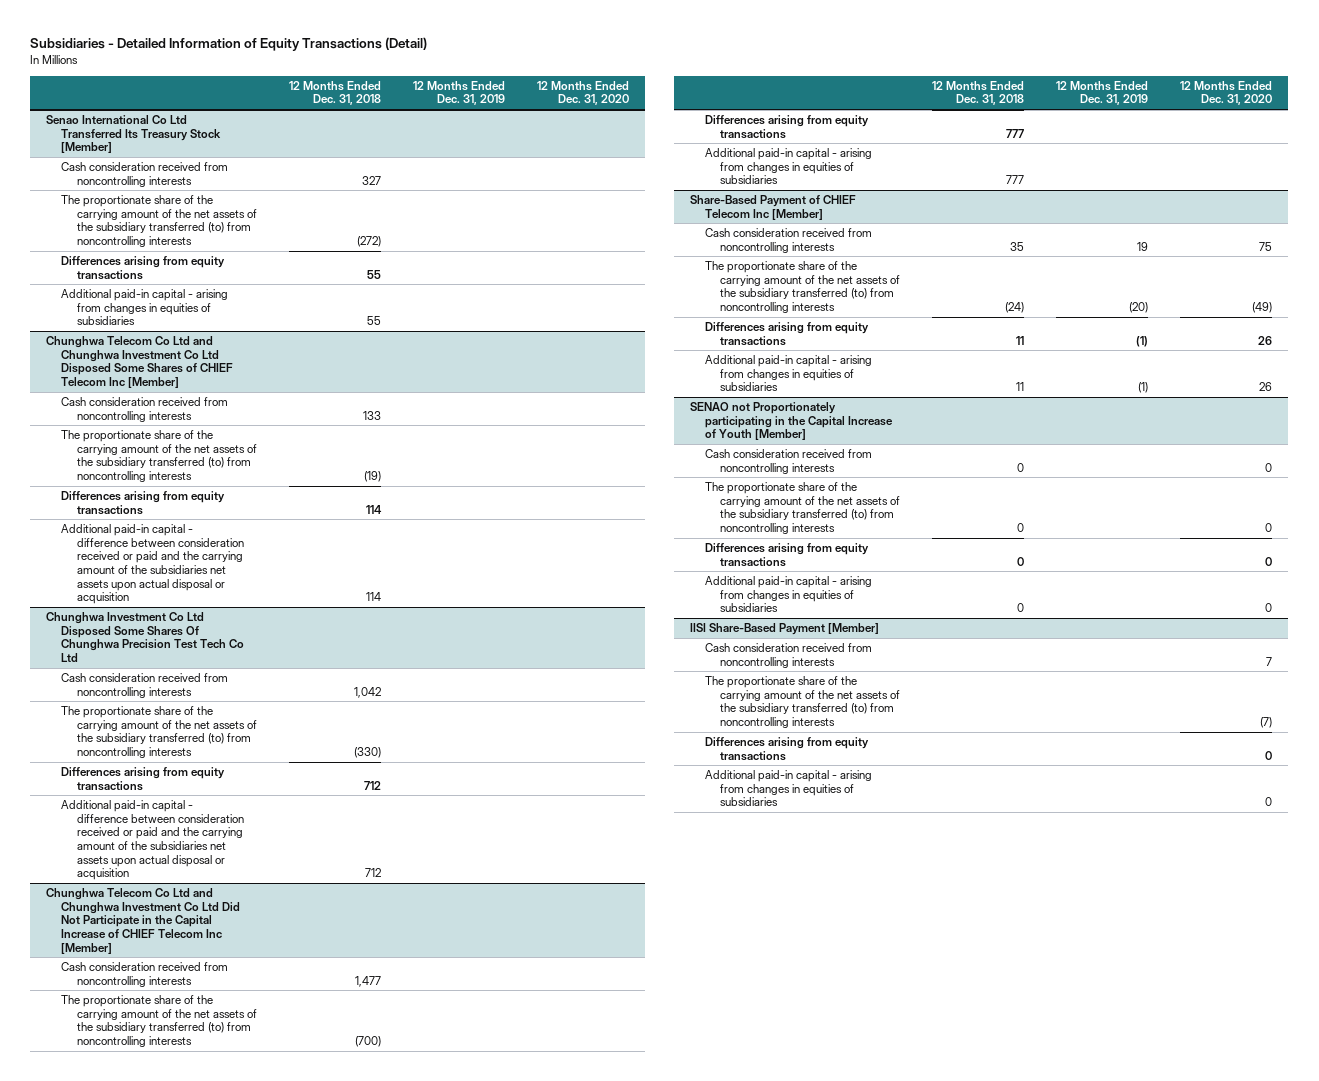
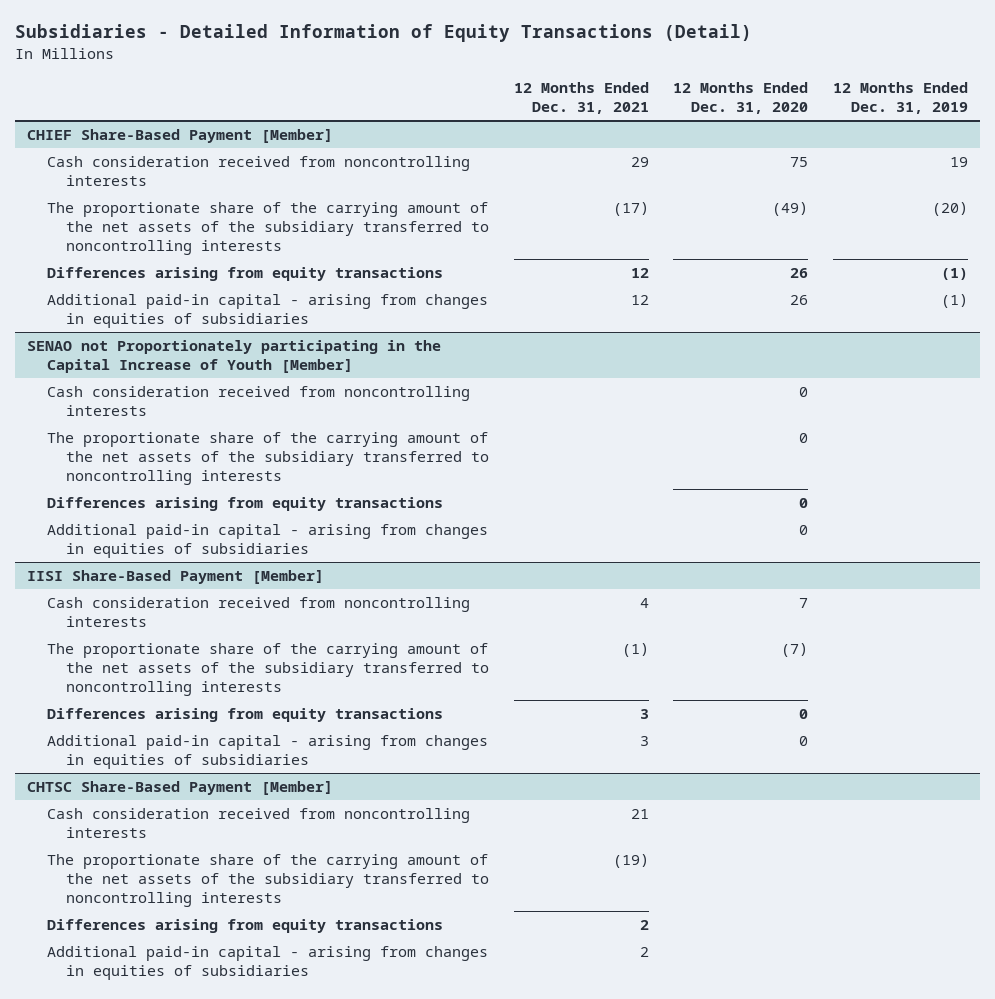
- | 12 Months Ended Dec. 31, 2018 | 12 Months Ended Dec. 31, 2019 | 12 Months Ended Dec. 31, 2020
+ | 12 Months Ended Dec. 31, 2021 | 12 Months Ended Dec. 31, 2020 | 12 Months Ended Dec. 31, 2019
- Senao International Co Ltd Transferred Its Treasury Stock [Member]
- Cash consideration received from noncontrolling interests | 327 | |
- The proportionate share of the carrying amount of the net assets of the subsidiary transferred (to) from noncontrolling interests | (272) | |
- Differences arising from equity transactions | 55 | |
- Additional paid-in capital - arising from changes in equities of subsidiaries | 55 | |
- Chunghwa Telecom Co Ltd and Chunghwa Investment Co Ltd Disposed Some Shares of CHIEF Telecom Inc [Member]
- Cash consideration received from noncontrolling interests | 133 | |
- The proportionate share of the carrying amount of the net assets of the subsidiary transferred (to) from noncontrolling interests | (19) | |
- Differences arising from equity transactions | 114 | |
- Additional paid-in capital - difference between consideration received or paid and the carrying amount of the subsidiaries net assets upon actual disposal or acquisition | 114 | |
- Chunghwa Investment Co Ltd Disposed Some Shares Of Chunghwa Precision Test Tech Co Ltd
- Cash consideration received from noncontrolling interests | 1,042 | |
- The proportionate share of the carrying amount of the net assets of the subsidiary transferred (to) from noncontrolling interests | (330) | |
- Differences arising from equity transactions | 712 | |
- Additional paid-in capital - difference between consideration received or paid and the carrying amount of the subsidiaries net assets upon actual disposal or acquisition | 712 | |
- Chunghwa Telecom Co Ltd and Chunghwa Investment Co Ltd Did Not Participate in the Capital Increase of CHIEF Telecom Inc [Member]
- Cash consideration received from noncontrolling interests | 1,477 | |
- The proportionate share of the carrying amount of the net assets of the subsidiary transferred (to) from noncontrolling interests | (700) | |
- Differences arising from equity transactions | 777 | |
- Additional paid-in capital - arising from changes in equities of subsidiaries | 777 | |
- Share-Based Payment of CHIEF Telecom Inc [Member]
+ CHIEF Share-Based Payment [Member]
- The proportionate share of the carrying amount of the net assets of the subsidiary transferred (to) from noncontrolling interests | (24) | (20) | (49)
+ The proportionate share of the carrying amount of the net assets of the subsidiary transferred to noncontrolling interests | (17) | (49) | (20)
@ SENAO not Proportionately participating in the Capital Increase of Youth [Member]
- The proportionate share of the carrying amount of the net assets of the subsidiary transferred (to) from noncontrolling interests | 0 | | 0
+ The proportionate share of the carrying amount of the net assets of the subsidiary transferred to noncontrolling interests | | 0 |
@ IISI Share-Based Payment [Member]
- The proportionate share of the carrying amount of the net assets of the subsidiary transferred (to) from noncontrolling interests | | | (7)
+ The proportionate share of the carrying amount of the net assets of the subsidiary transferred to noncontrolling interests | (1) | (7) |
+ CHTSC Share-Based Payment [Member]
+ Cash consideration received from noncontrolling interests | 21 | |
+ The proportionate share of the carrying amount of the net assets of the subsidiary transferred to noncontrolling interests | (19) | |
+ Differences arising from equity transactions | 2 | |
+ Additional paid-in capital - arising from changes in equities of subsidiaries | 2 | |

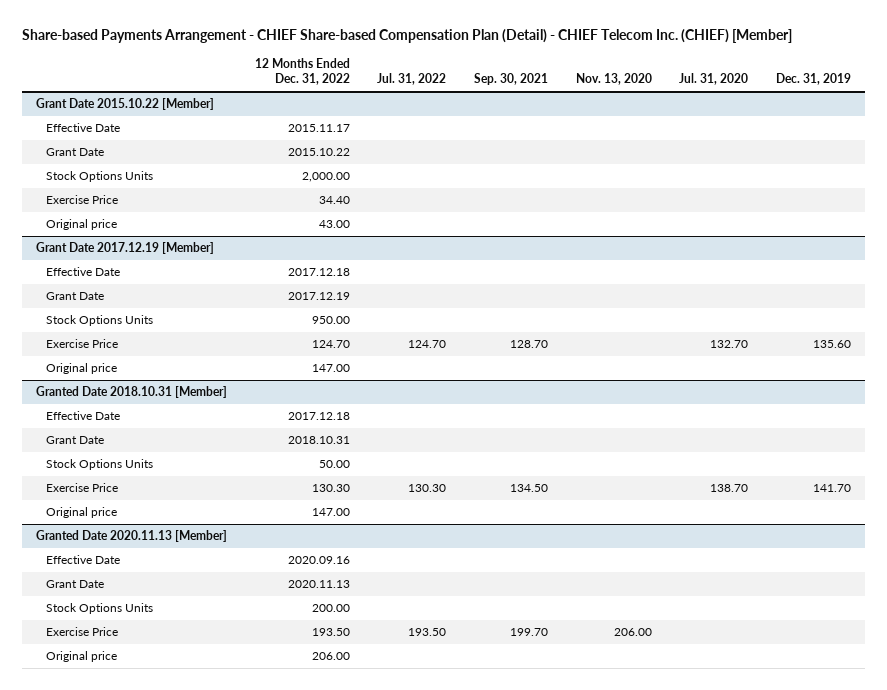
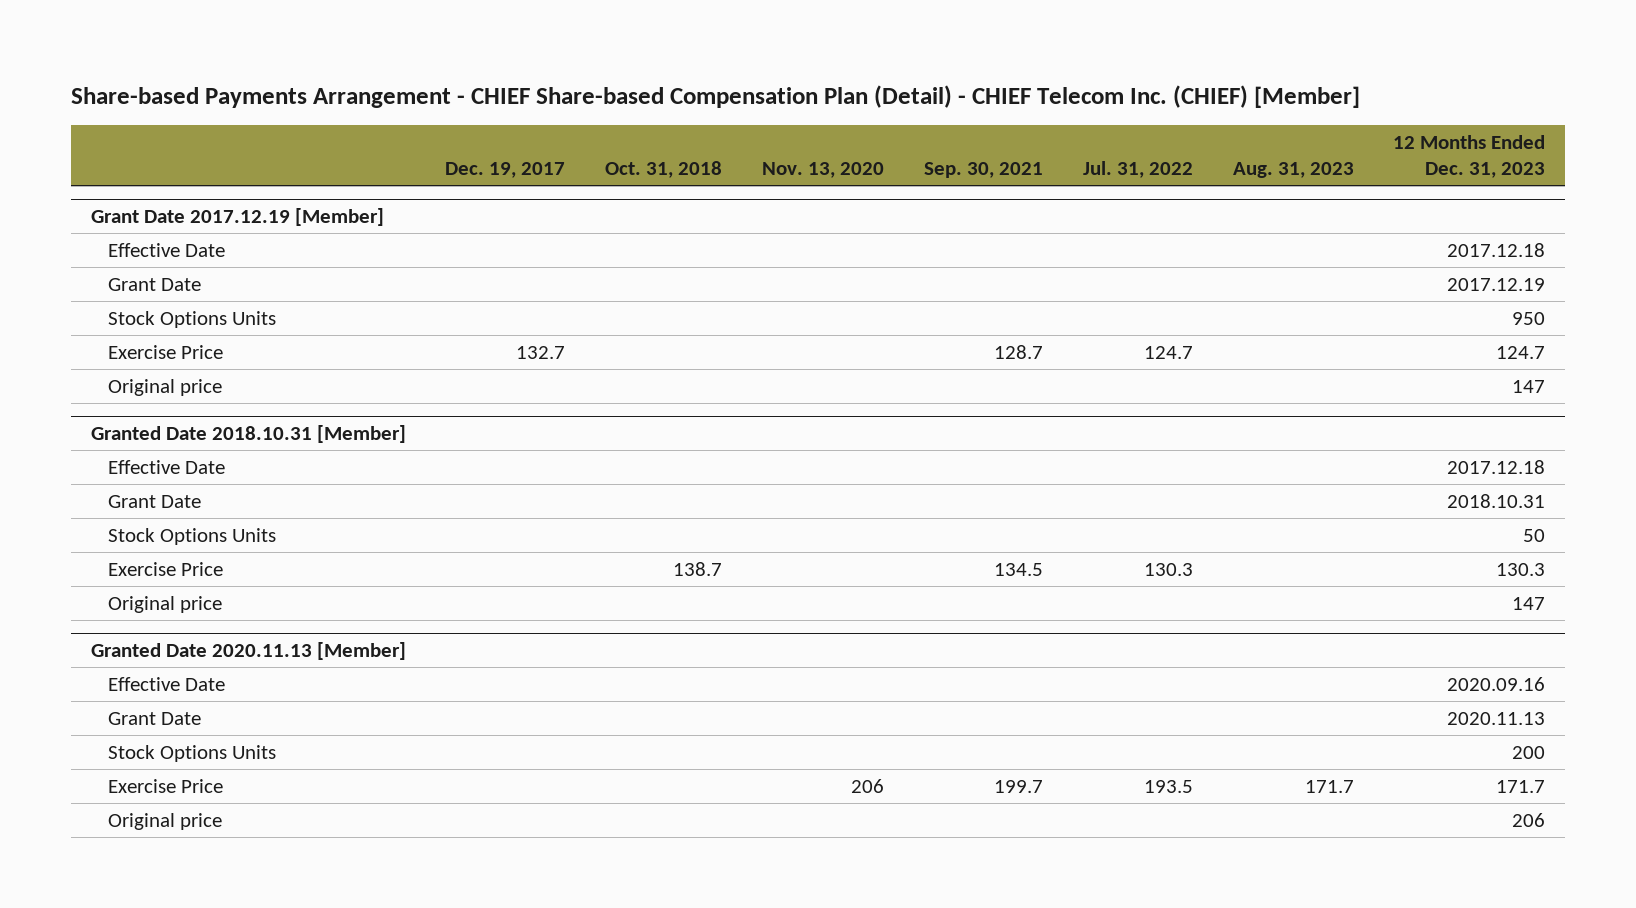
- | 12 Months Ended Dec. 31, 2022 | Jul. 31, 2022 | Sep. 30, 2021 | Nov. 13, 2020 | Jul. 31, 2020 | Dec. 31, 2019
+ | Dec. 19, 2017 | Oct. 31, 2018 | Nov. 13, 2020 | Sep. 30, 2021 | Jul. 31, 2022 | Aug. 31, 2023 | 12 Months Ended Dec. 31, 2023
- Grant Date 2015.10.22 [Member]
- Effective Date | 2015.11.17 | | | | |
- Grant Date | 2015.10.22 | | | | |
- Stock Options Units | 2,000.00 | | | | |
- Exercise Price | 34.40 | | | | |
- Original price | 43.00 | | | | |
@ Grant Date 2017.12.19 [Member]
- Exercise Price | 124.70 | 124.70 | 128.70 | | 132.70 | 135.60
+ Exercise Price | 132.7 | | | 128.7 | 124.7 | | 124.7
@ Granted Date 2018.10.31 [Member]
- Exercise Price | 130.30 | 130.30 | 134.50 | | 138.70 | 141.70
+ Exercise Price | | 138.7 | | 134.5 | 130.3 | | 130.3
@ Granted Date 2020.11.13 [Member]
- Exercise Price | 193.50 | 193.50 | 199.70 | 206.00 | |
+ Exercise Price | | | 206 | 199.7 | 193.5 | 171.7 | 171.7

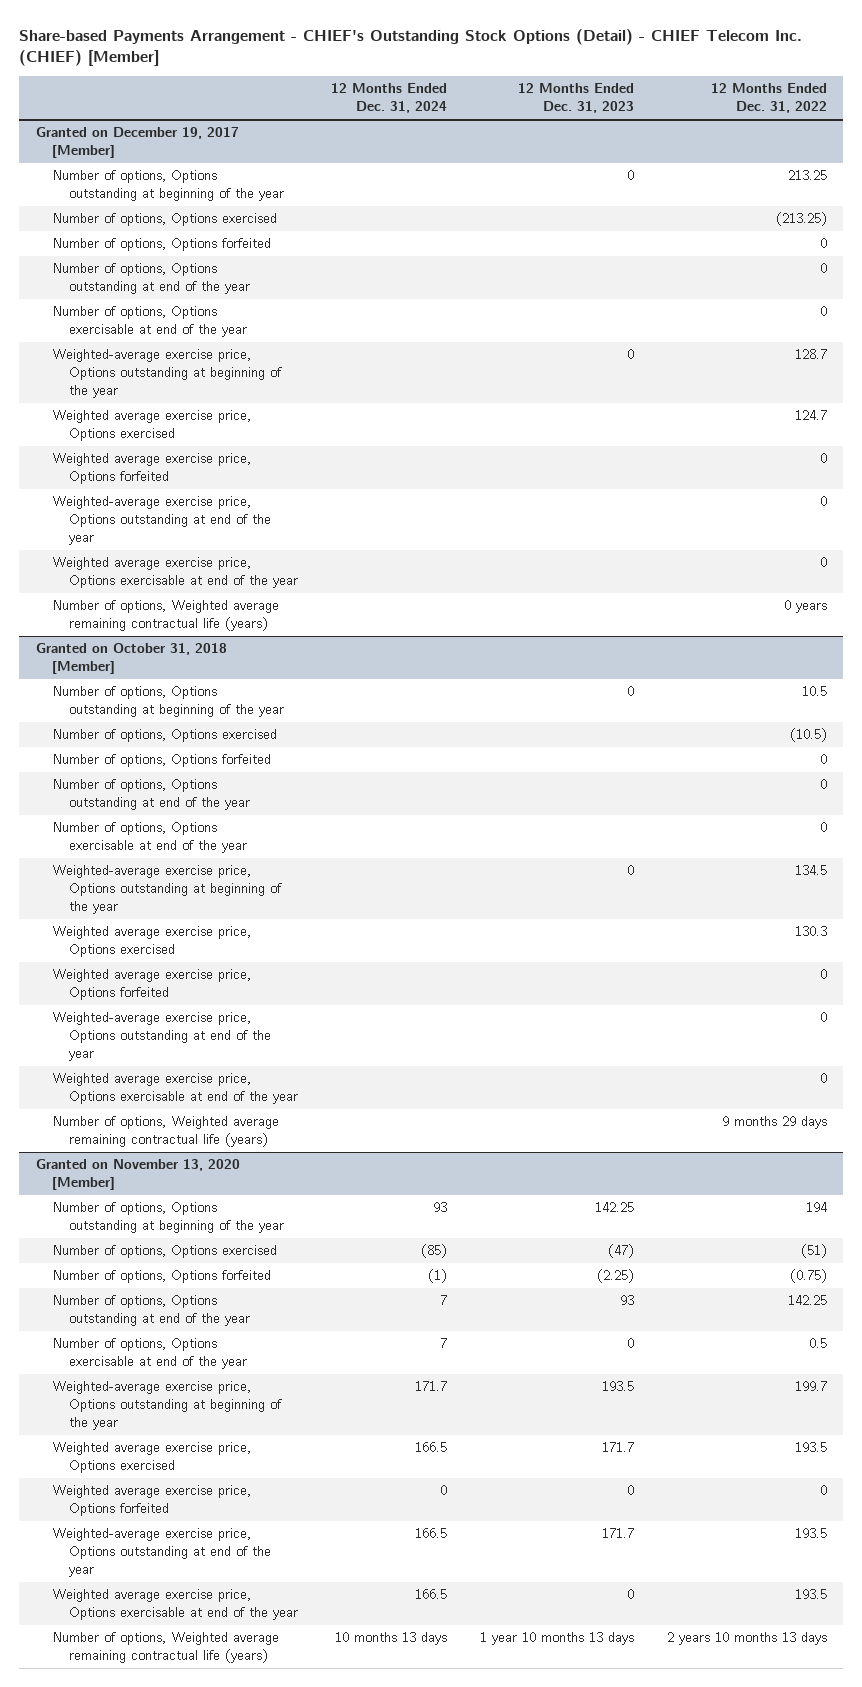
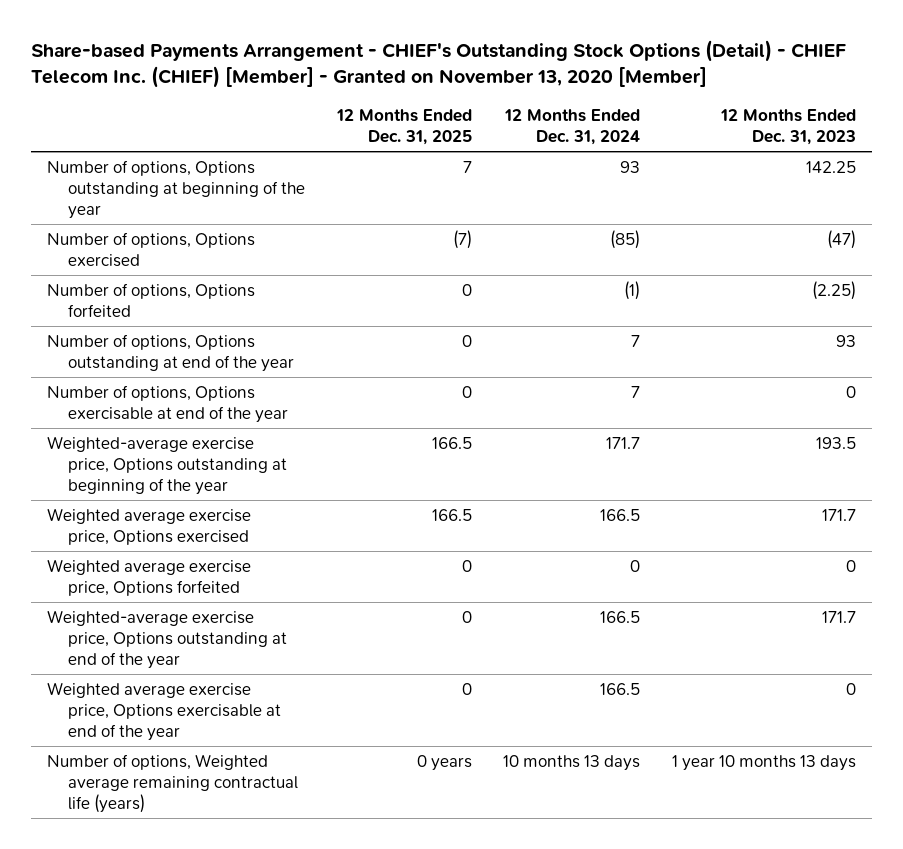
- Share-based Payments Arrangement - CHIEF's Outstanding Stock Options (Detail) - CHIEF Telecom Inc. (CHIEF) [Member]
+ Share-based Payments Arrangement - CHIEF's Outstanding Stock Options (Detail) - CHIEF Telecom Inc. (CHIEF) [Member] - Granted on November 13, 2020 [Member]
- | 12 Months Ended Dec. 31, 2024 | 12 Months Ended Dec. 31, 2023 | 12 Months Ended Dec. 31, 2022
+ | 12 Months Ended Dec. 31, 2025 | 12 Months Ended Dec. 31, 2024 | 12 Months Ended Dec. 31, 2023
- Granted on December 19, 2017 [Member]
- Number of options, Options outstanding at beginning of the year | | 0 | 213.25
- Number of options, Options exercised | | | (213.25)
- Number of options, Options forfeited | | | 0
- Number of options, Options outstanding at end of the year | | | 0
- Number of options, Options exercisable at end of the year | | | 0
- Weighted-average exercise price, Options outstanding at beginning of the year | | 0 | 128.7
- Weighted average exercise price, Options exercised | | | 124.7
- Weighted average exercise price, Options forfeited | | | 0
- Weighted-average exercise price, Options outstanding at end of the year | | | 0
- Weighted average exercise price, Options exercisable at end of the year | | | 0
- Number of options, Weighted average remaining contractual life (years) | | | 0 years
- Granted on October 31, 2018 [Member]
- Number of options, Options outstanding at beginning of the year | | 0 | 10.5
- Number of options, Options exercised | | | (10.5)
- Number of options, Options forfeited | | | 0
- Number of options, Options outstanding at end of the year | | | 0
- Number of options, Options exercisable at end of the year | | | 0
- Weighted-average exercise price, Options outstanding at beginning of the year | | 0 | 134.5
- Weighted average exercise price, Options exercised | | | 130.3
- Weighted average exercise price, Options forfeited | | | 0
- Weighted-average exercise price, Options outstanding at end of the year | | | 0
- Weighted average exercise price, Options exercisable at end of the year | | | 0
- Number of options, Weighted average remaining contractual life (years) | | | 9 months 29 days
- Granted on November 13, 2020 [Member]

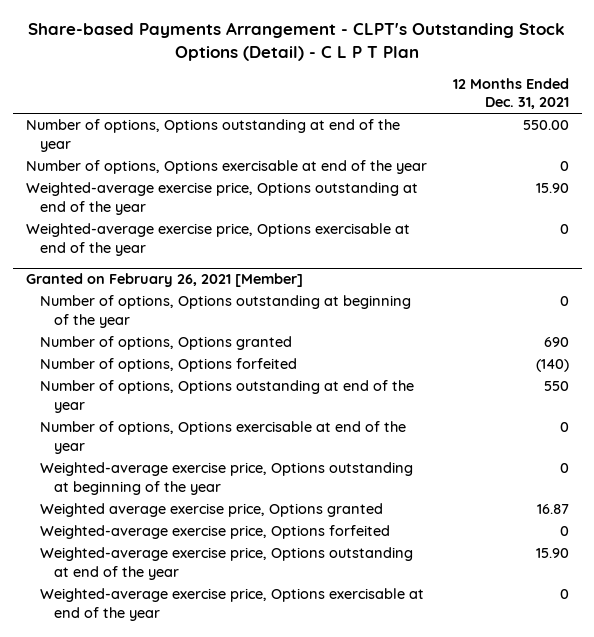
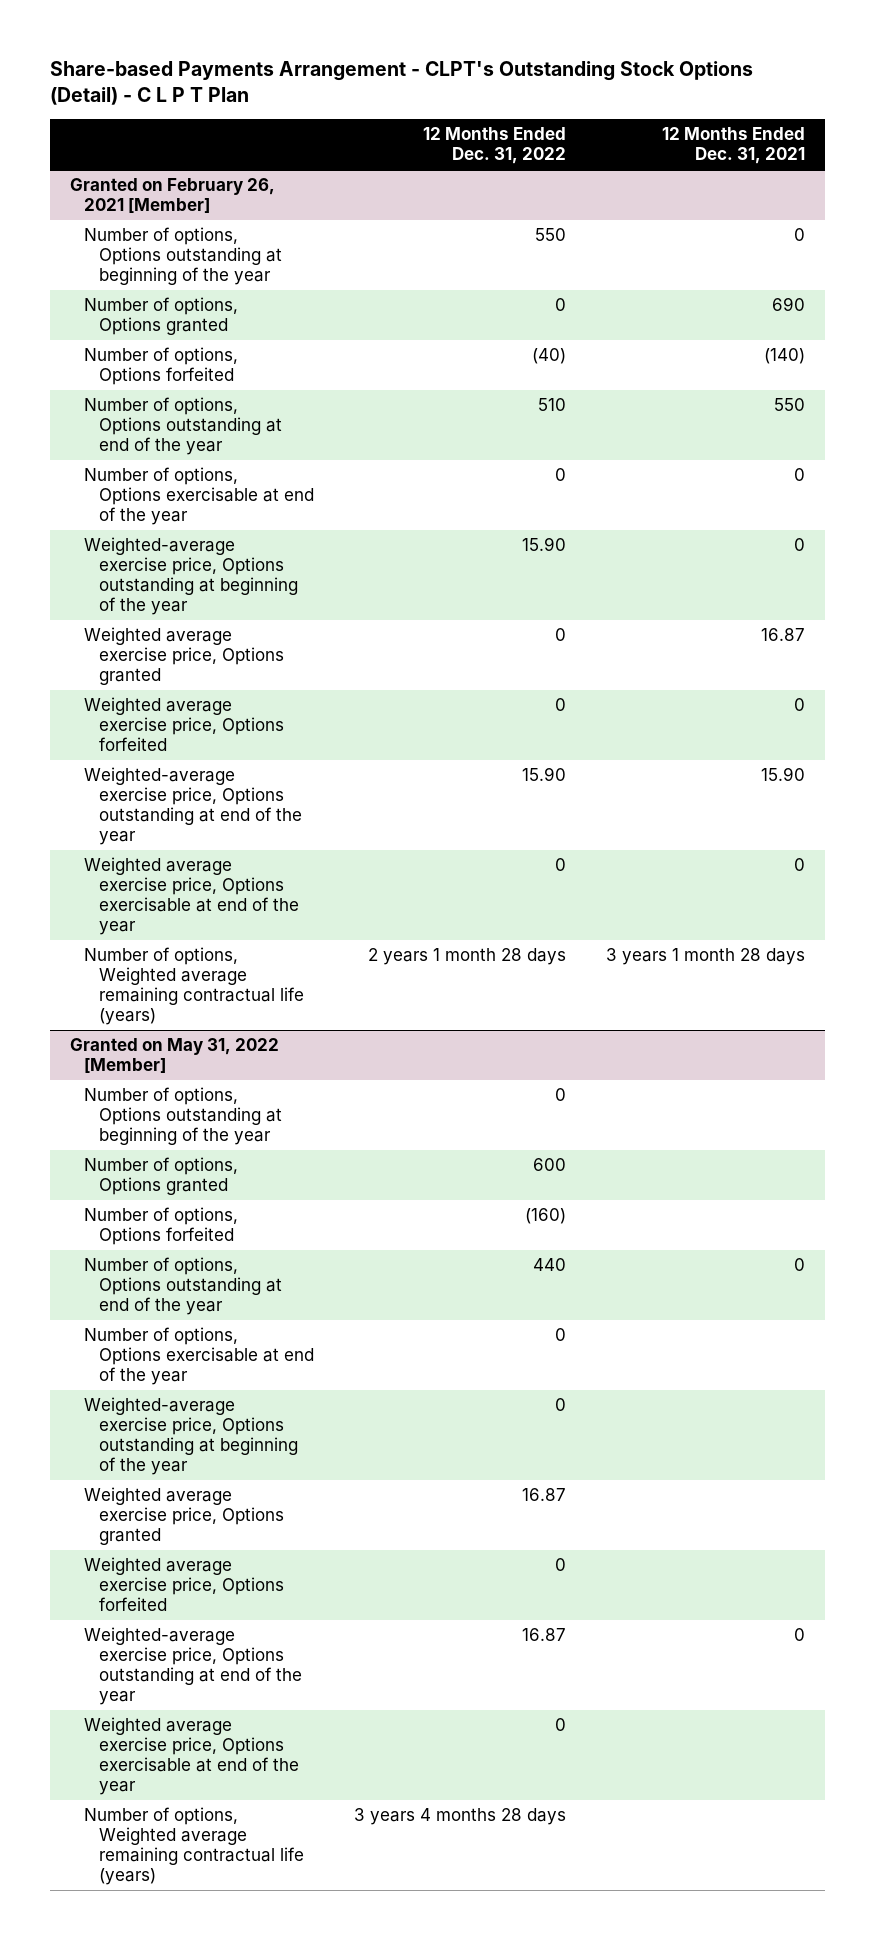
- | 12 Months Ended Dec. 31, 2021
+ | 12 Months Ended Dec. 31, 2022 | 12 Months Ended Dec. 31, 2021
- Number of options, Options outstanding at end of the year | 550.00
- Number of options, Options exercisable at end of the year | 0
- Weighted-average exercise price, Options outstanding at end of the year | 15.90
- Weighted-average exercise price, Options exercisable at end of the year | 0
@ Granted on February 26, 2021 [Member]
- Weighted-average exercise price, Options forfeited | 0
+ Weighted average exercise price, Options forfeited | 0 | 0
- Weighted-average exercise price, Options exercisable at end of the year | 0
+ Weighted average exercise price, Options exercisable at end of the year | 0 | 0
+ Number of options, Weighted average remaining contractual life (years) | 2 years 1 month 28 days | 3 years 1 month 28 days
+ Granted on May 31, 2022 [Member]
+ Number of options, Options outstanding at beginning of the year | 0 |
+ Number of options, Options granted | 600 |
+ Number of options, Options forfeited | (160) |
+ Number of options, Options outstanding at end of the year | 440 | 0
+ Number of options, Options exercisable at end of the year | 0 |
+ Weighted-average exercise price, Options outstanding at beginning of the year | 0 |
+ Weighted average exercise price, Options granted | 16.87 |
+ Weighted average exercise price, Options forfeited | 0 |
+ Weighted-average exercise price, Options outstanding at end of the year | 16.87 | 0
+ Weighted average exercise price, Options exercisable at end of the year | 0 |
+ Number of options, Weighted average remaining contractual life (years) | 3 years 4 months 28 days |

